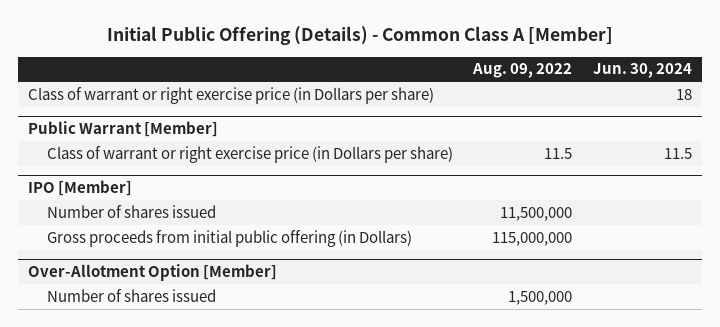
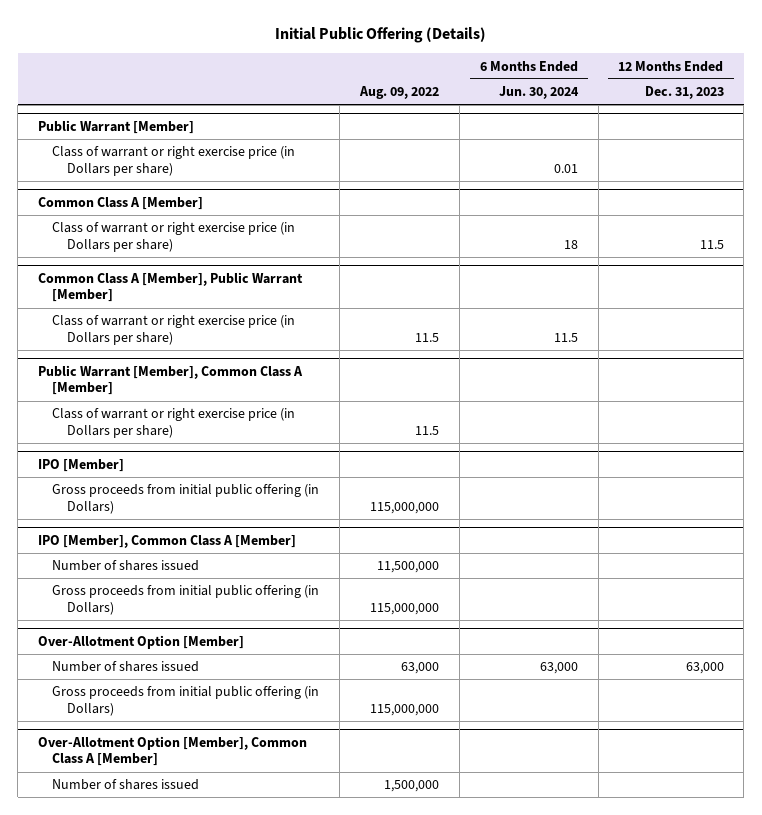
- Initial Public Offering (Details) - Common Class A [Member]
+ Initial Public Offering (Details)
- | Aug. 09, 2022 | Jun. 30, 2024
+ | Aug. 09, 2022 | 6 Months Ended Jun. 30, 2024 | 12 Months Ended Dec. 31, 2023
- Class of warrant or right exercise price (in Dollars per share) | | 18
@ Public Warrant [Member]
+ Class of warrant or right exercise price (in Dollars per share) | | 0.01 |
+ Common Class A [Member]
+ Class of warrant or right exercise price (in Dollars per share) | | 18 | 11.5
+ Common Class A [Member], Public Warrant [Member]
+ Public Warrant [Member], Common Class A [Member]
+ Class of warrant or right exercise price (in Dollars per share) | 11.5 | |
@ IPO [Member]
+ Gross proceeds from initial public offering (in Dollars) | 115,000,000 | |
+ IPO [Member], Common Class A [Member]
@ Over-Allotment Option [Member]
+ Number of shares issued | 63,000 | 63,000 | 63,000
+ Gross proceeds from initial public offering (in Dollars) | 115,000,000 | |
+ Over-Allotment Option [Member], Common Class A [Member]

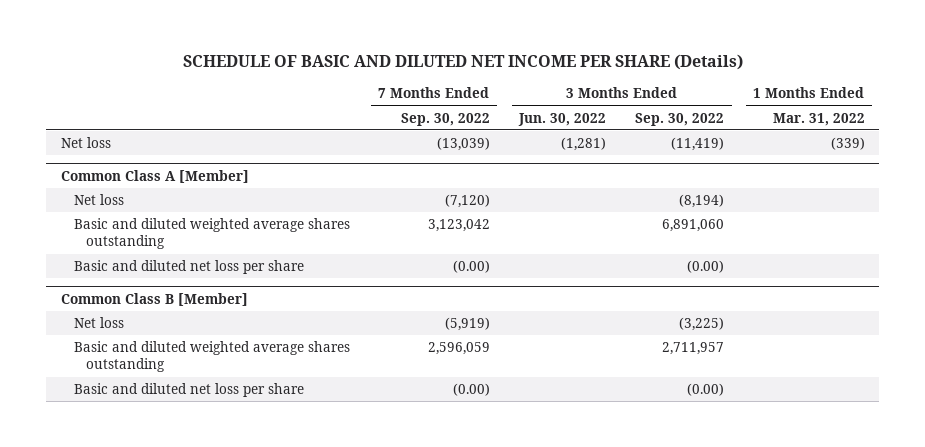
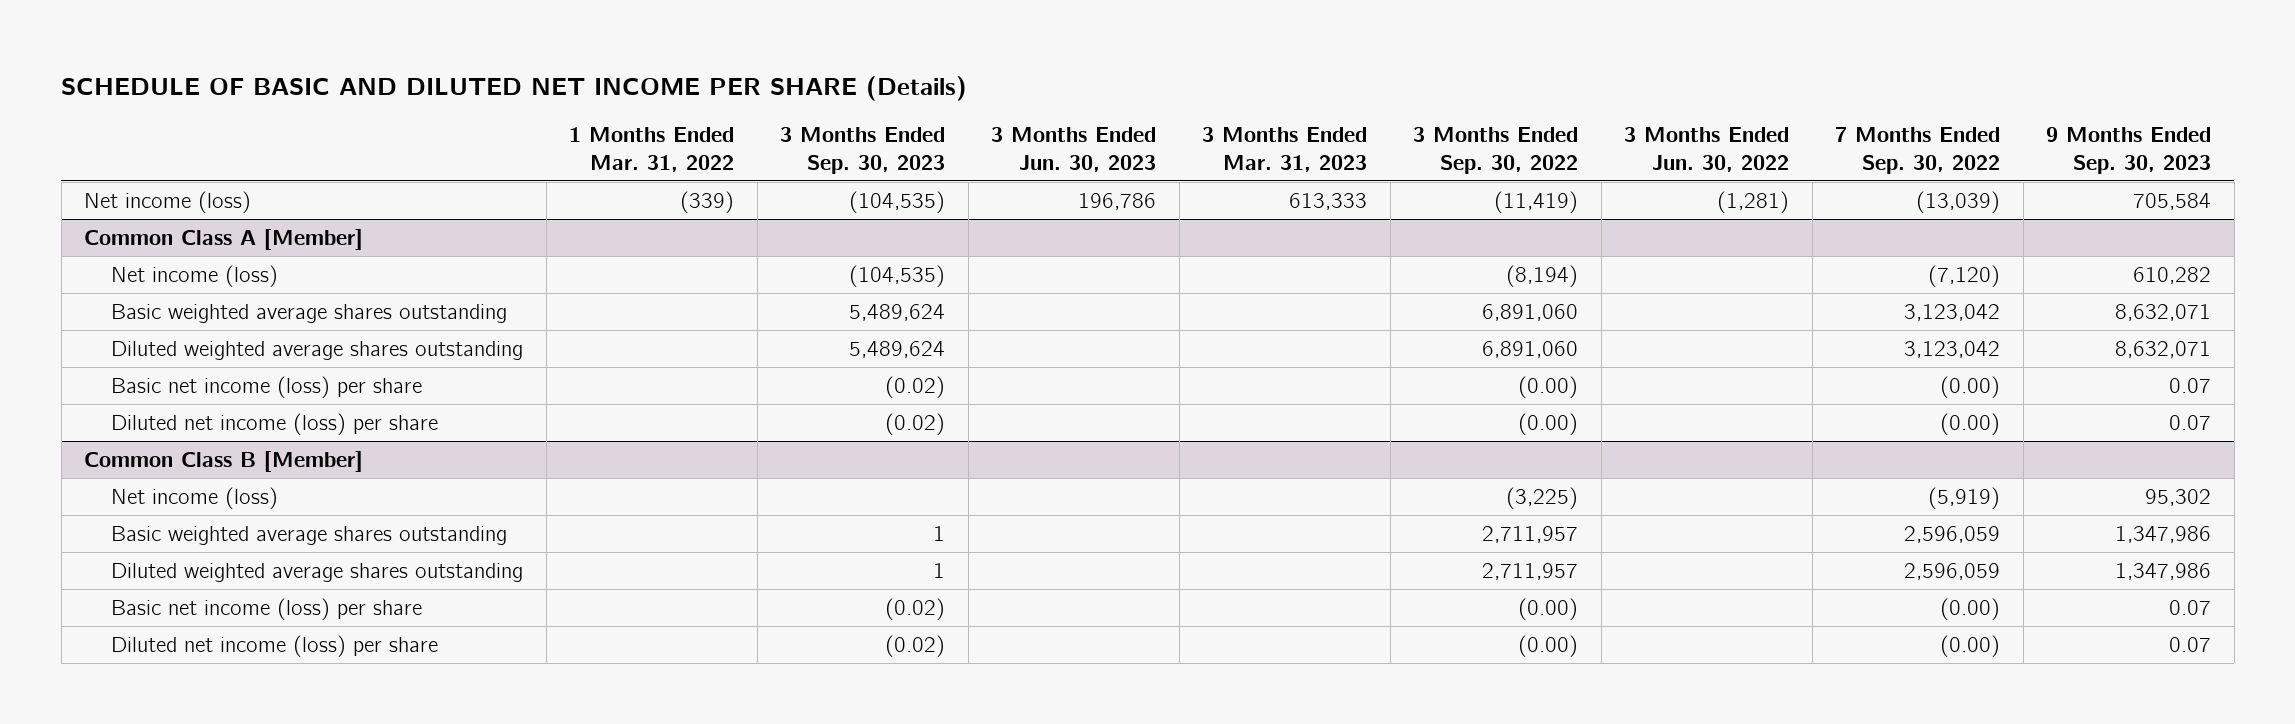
- | 7 Months Ended Sep. 30, 2022 | 3 Months Ended Jun. 30, 2022 | 3 Months Ended Sep. 30, 2022 | 1 Months Ended Mar. 31, 2022
+ | 1 Months Ended Mar. 31, 2022 | 3 Months Ended Sep. 30, 2023 | 3 Months Ended Jun. 30, 2023 | 3 Months Ended Mar. 31, 2023 | 3 Months Ended Sep. 30, 2022 | 3 Months Ended Jun. 30, 2022 | 7 Months Ended Sep. 30, 2022 | 9 Months Ended Sep. 30, 2023
- Net loss | (13,039) | (1,281) | (11,419) | (339)
+ Net income (loss) | (339) | (104,535) | 196,786 | 613,333 | (11,419) | (1,281) | (13,039) | 705,584
@ Common Class A [Member]
- Net loss | (7,120) | | (8,194) |
- Basic and diluted weighted average shares outstanding | 3,123,042 | | 6,891,060 |
- Basic and diluted net loss per share | (0.00) | | (0.00) |
+ Net income (loss) | | (104,535) | | | (8,194) | | (7,120) | 610,282
+ Basic weighted average shares outstanding | | 5,489,624 | | | 6,891,060 | | 3,123,042 | 8,632,071
+ Diluted weighted average shares outstanding | | 5,489,624 | | | 6,891,060 | | 3,123,042 | 8,632,071
+ Basic net income (loss) per share | | (0.02) | | | (0.00) | | (0.00) | 0.07
+ Diluted net income (loss) per share | | (0.02) | | | (0.00) | | (0.00) | 0.07
@ Common Class B [Member]
- Net loss | (5,919) | | (3,225) |
- Basic and diluted weighted average shares outstanding | 2,596,059 | | 2,711,957 |
- Basic and diluted net loss per share | (0.00) | | (0.00) |
+ Net income (loss) | | | | | (3,225) | | (5,919) | 95,302
+ Basic weighted average shares outstanding | | 1 | | | 2,711,957 | | 2,596,059 | 1,347,986
+ Diluted weighted average shares outstanding | | 1 | | | 2,711,957 | | 2,596,059 | 1,347,986
+ Basic net income (loss) per share | | (0.02) | | | (0.00) | | (0.00) | 0.07
+ Diluted net income (loss) per share | | (0.02) | | | (0.00) | | (0.00) | 0.07

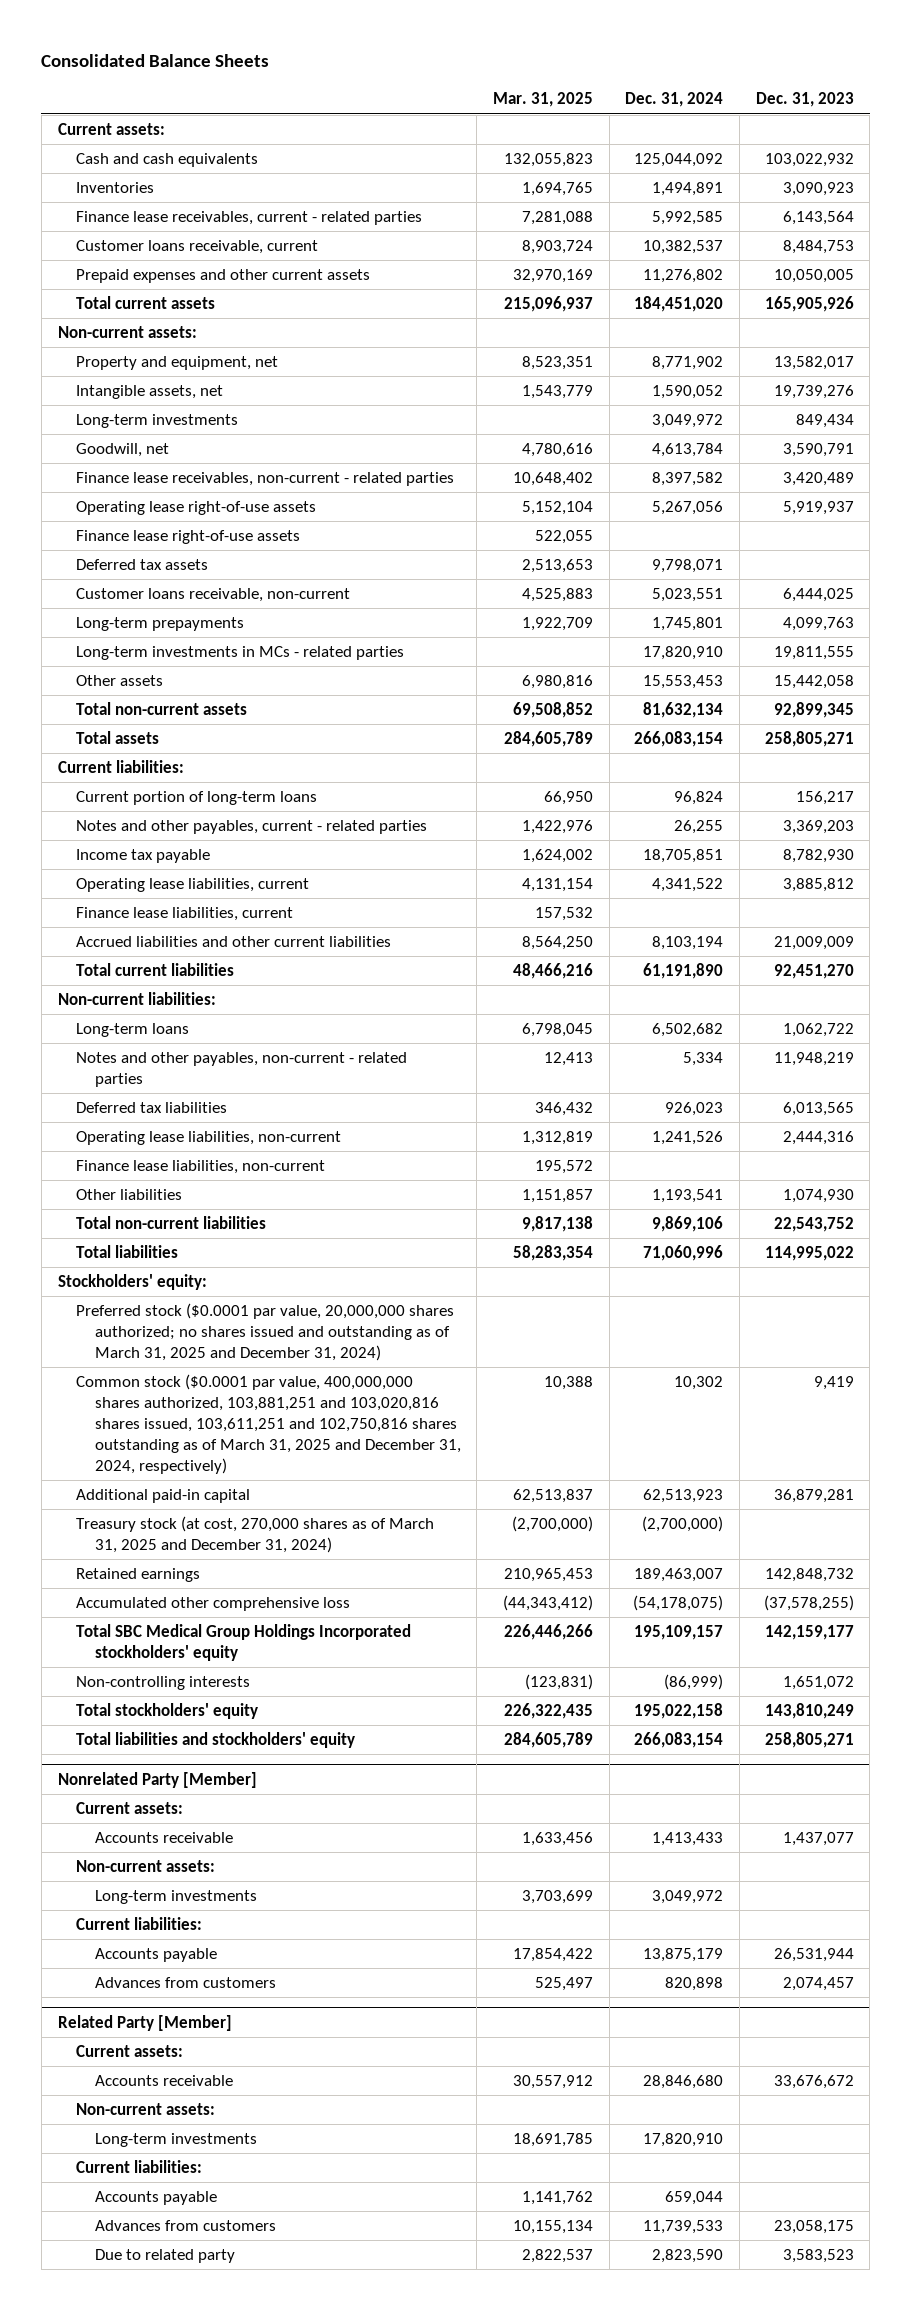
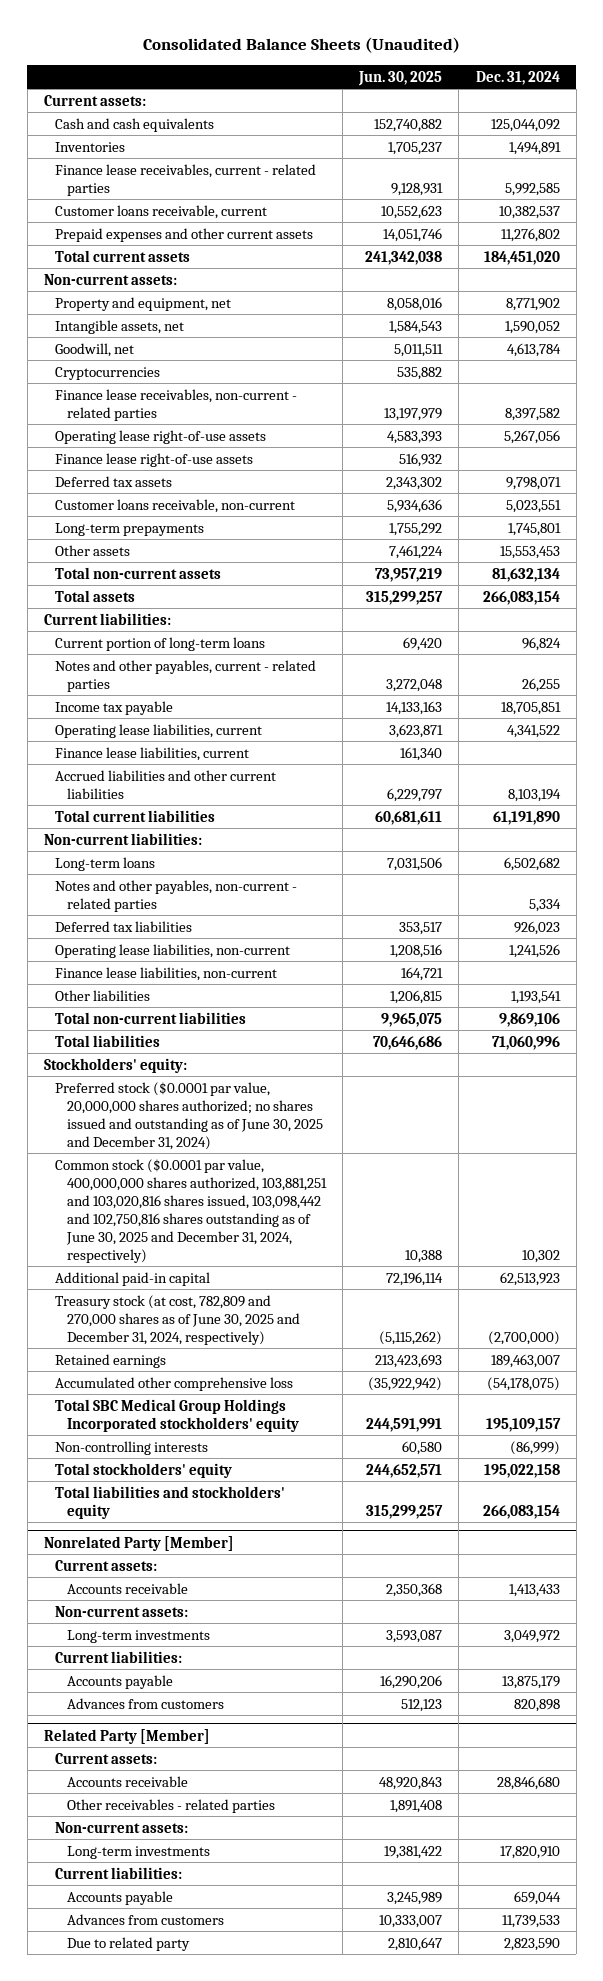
- Consolidated Balance Sheets
+ Consolidated Balance Sheets (Unaudited)
- | Mar. 31, 2025 | Dec. 31, 2024 | Dec. 31, 2023
+ | Jun. 30, 2025 | Dec. 31, 2024
- Long-term investments | | 3,049,972 | 849,434
+ Cryptocurrencies | 535,882 |
- Long-term investments in MCs - related parties | | 17,820,910 | 19,811,555
- Preferred stock ($0.0001 par value, 20,000,000 shares authorized; no shares issued and outstanding as of March 31, 2025 and December 31, 2024)
- Common stock ($0.0001 par value, 400,000,000 shares authorized, 103,881,251 and 103,020,816 shares issued, 103,611,251 and 102,750,816 shares outstanding as of March 31, 2025 and December 31, 2024, respectively) | 10,388 | 10,302 | 9,419
+ Preferred stock ($0.0001 par value, 20,000,000 shares authorized; no shares issued and outstanding as of June 30, 2025 and December 31, 2024)
+ Common stock ($0.0001 par value, 400,000,000 shares authorized, 103,881,251 and 103,020,816 shares issued, 103,098,442 and 102,750,816 shares outstanding as of June 30, 2025 and December 31, 2024, respectively) | 10,388 | 10,302
- Treasury stock (at cost, 270,000 shares as of March 31, 2025 and December 31, 2024) | (2,700,000) | (2,700,000) |
+ Treasury stock (at cost, 782,809 and 270,000 shares as of June 30, 2025 and December 31, 2024, respectively) | (5,115,262) | (2,700,000)
@ Related Party [Member]
+ Other receivables - related parties | 1,891,408 |

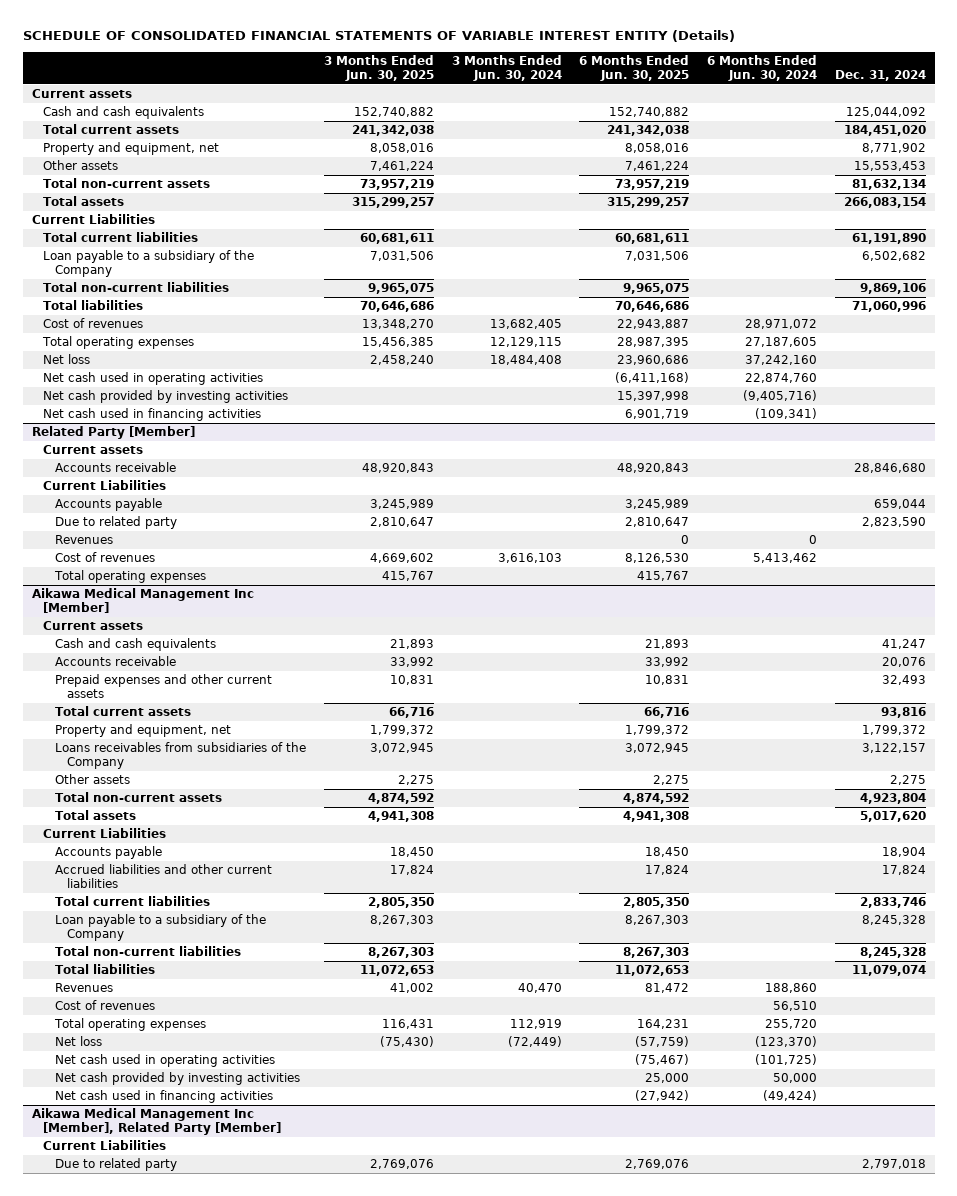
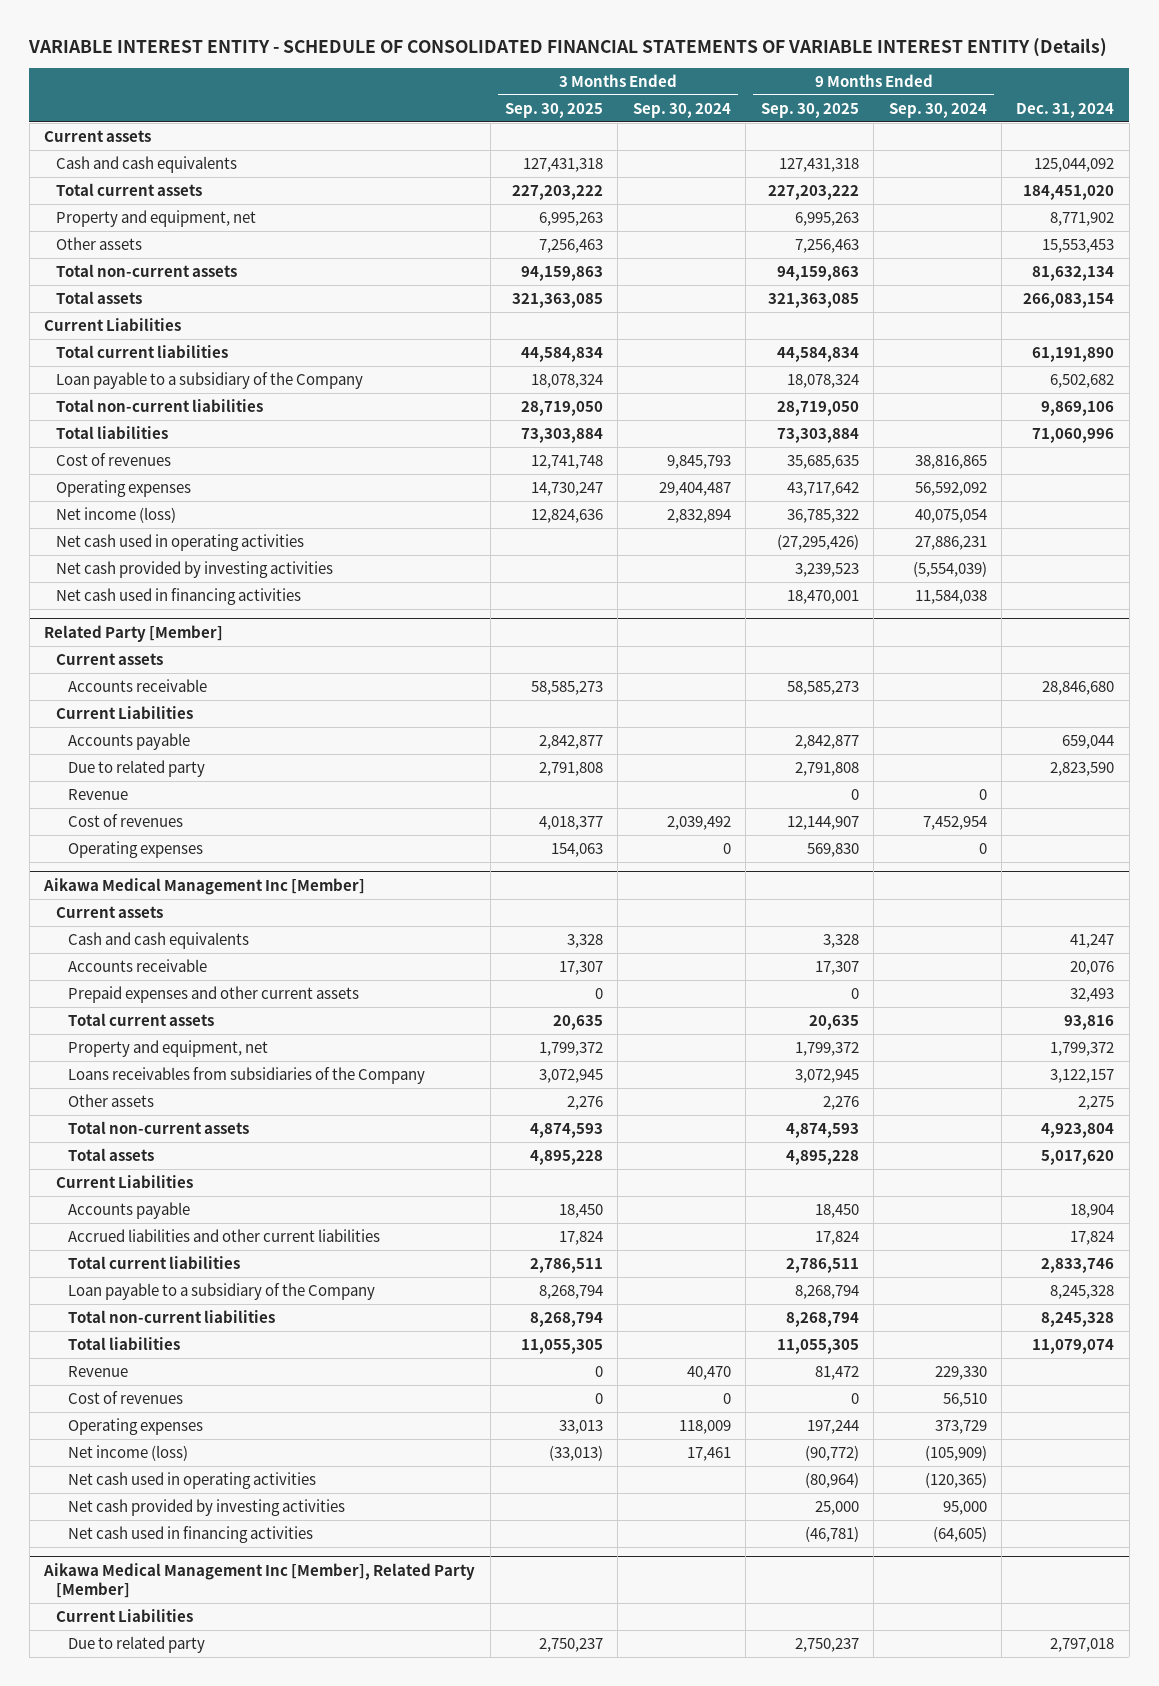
- SCHEDULE OF CONSOLIDATED FINANCIAL STATEMENTS OF VARIABLE INTEREST ENTITY (Details)
+ VARIABLE INTEREST ENTITY - SCHEDULE OF CONSOLIDATED FINANCIAL STATEMENTS OF VARIABLE INTEREST ENTITY (Details)
- | 3 Months Ended Jun. 30, 2025 | 3 Months Ended Jun. 30, 2024 | 6 Months Ended Jun. 30, 2025 | 6 Months Ended Jun. 30, 2024 | Dec. 31, 2024
+ | 3 Months Ended Sep. 30, 2025 | 3 Months Ended Sep. 30, 2024 | 9 Months Ended Sep. 30, 2025 | 9 Months Ended Sep. 30, 2024 | Dec. 31, 2024
- Total operating expenses | 15,456,385 | 12,129,115 | 28,987,395 | 27,187,605 |
- Net loss | 2,458,240 | 18,484,408 | 23,960,686 | 37,242,160 |
+ Operating expenses | 14,730,247 | 29,404,487 | 43,717,642 | 56,592,092 |
+ Net income (loss) | 12,824,636 | 2,832,894 | 36,785,322 | 40,075,054 |
@ Related Party [Member]
- Revenues | | | 0 | 0 |
+ Revenue | | | 0 | 0 |
- Total operating expenses | 415,767 | | 415,767 | |
+ Operating expenses | 154,063 | 0 | 569,830 | 0 |
@ Aikawa Medical Management Inc [Member]
- Revenues | 41,002 | 40,470 | 81,472 | 188,860 |
+ Revenue | 0 | 40,470 | 81,472 | 229,330 |
- Total operating expenses | 116,431 | 112,919 | 164,231 | 255,720 |
- Net loss | (75,430) | (72,449) | (57,759) | (123,370) |
+ Operating expenses | 33,013 | 118,009 | 197,244 | 373,729 |
+ Net income (loss) | (33,013) | 17,461 | (90,772) | (105,909) |

